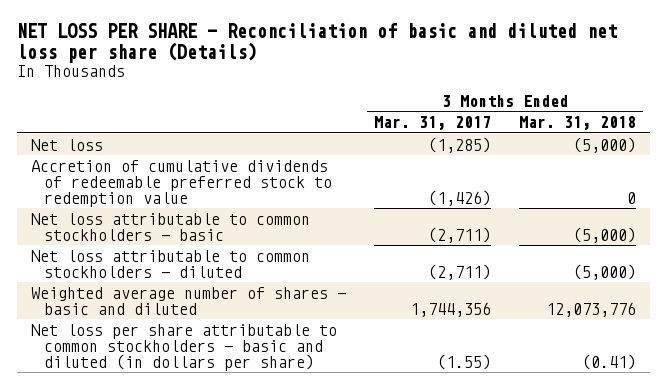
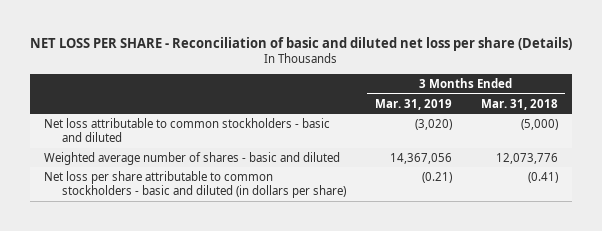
- | 3 Months Ended Mar. 31, 2017 | 3 Months Ended Mar. 31, 2018
+ | 3 Months Ended Mar. 31, 2019 | 3 Months Ended Mar. 31, 2018
- Net loss | (1,285) | (5,000)
- Accretion of cumulative dividends of redeemable preferred stock to redemption value | (1,426) | 0
- Net loss attributable to common stockholders - basic | (2,711) | (5,000)
- Net loss attributable to common stockholders - diluted | (2,711) | (5,000)
+ Net loss attributable to common stockholders - basic and diluted | (3,020) | (5,000)

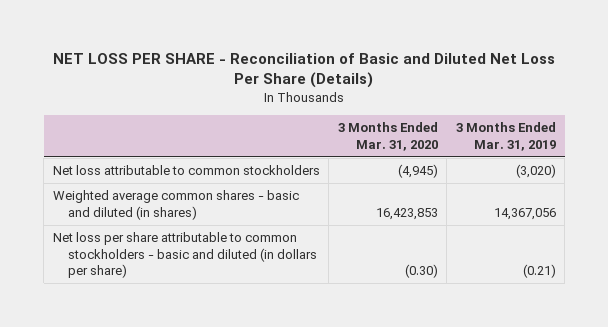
- NET LOSS PER SHARE - Reconciliation of basic and diluted net loss per share (Details)
+ NET LOSS PER SHARE - Reconciliation of Basic and Diluted Net Loss Per Share (Details)
- | 3 Months Ended Mar. 31, 2019 | 3 Months Ended Mar. 31, 2018
+ | 3 Months Ended Mar. 31, 2020 | 3 Months Ended Mar. 31, 2019
- Net loss attributable to common stockholders - basic and diluted | (3,020) | (5,000)
- Weighted average number of shares - basic and diluted | 14,367,056 | 12,073,776
+ Net loss attributable to common stockholders | (4,945) | (3,020)
+ Weighted average common shares - basic and diluted (in shares) | 16,423,853 | 14,367,056

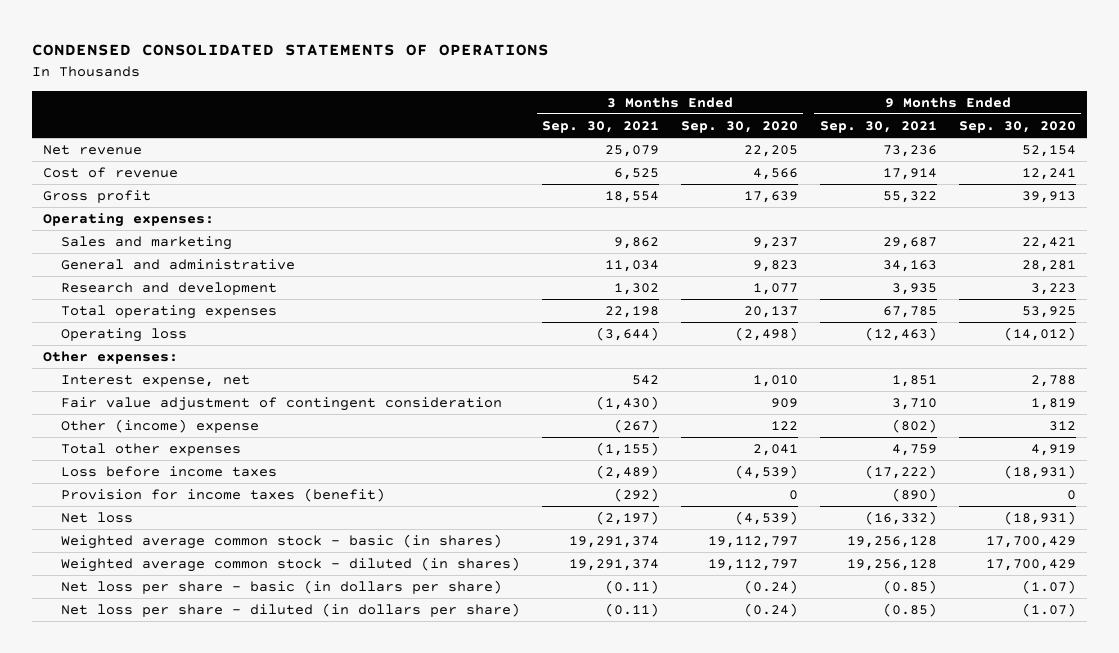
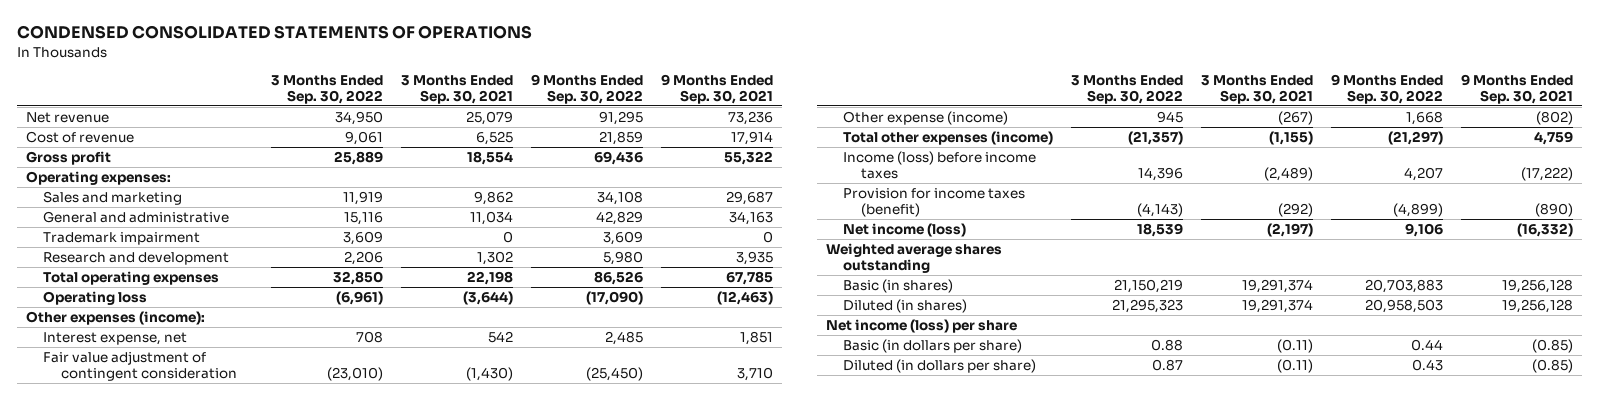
- | 3 Months Ended Sep. 30, 2021 | 3 Months Ended Sep. 30, 2020 | 9 Months Ended Sep. 30, 2021 | 9 Months Ended Sep. 30, 2020
+ | 3 Months Ended Sep. 30, 2022 | 3 Months Ended Sep. 30, 2021 | 9 Months Ended Sep. 30, 2022 | 9 Months Ended Sep. 30, 2021
+ Trademark impairment | 3,609 | 0 | 3,609 | 0
- Other expenses:
+ Other expenses (income):
- Other (income) expense | (267) | 122 | (802) | 312
- Total other expenses | (1,155) | 2,041 | 4,759 | 4,919
- Loss before income taxes | (2,489) | (4,539) | (17,222) | (18,931)
+ Other expense (income) | 945 | (267) | 1,668 | (802)
+ Total other expenses (income) | (21,357) | (1,155) | (21,297) | 4,759
+ Income (loss) before income taxes | 14,396 | (2,489) | 4,207 | (17,222)
- Net loss | (2,197) | (4,539) | (16,332) | (18,931)
- Weighted average common stock - basic (in shares) | 19,291,374 | 19,112,797 | 19,256,128 | 17,700,429
- Weighted average common stock - diluted (in shares) | 19,291,374 | 19,112,797 | 19,256,128 | 17,700,429
- Net loss per share - basic (in dollars per share) | (0.11) | (0.24) | (0.85) | (1.07)
- Net loss per share - diluted (in dollars per share) | (0.11) | (0.24) | (0.85) | (1.07)
+ Net income (loss) | 18,539 | (2,197) | 9,106 | (16,332)
+ Weighted average shares outstanding
+ Basic (in shares) | 21,150,219 | 19,291,374 | 20,703,883 | 19,256,128
+ Diluted (in shares) | 21,295,323 | 19,291,374 | 20,958,503 | 19,256,128
+ Net income (loss) per share
+ Basic (in dollars per share) | 0.88 | (0.11) | 0.44 | (0.85)
+ Diluted (in dollars per share) | 0.87 | (0.11) | 0.43 | (0.85)

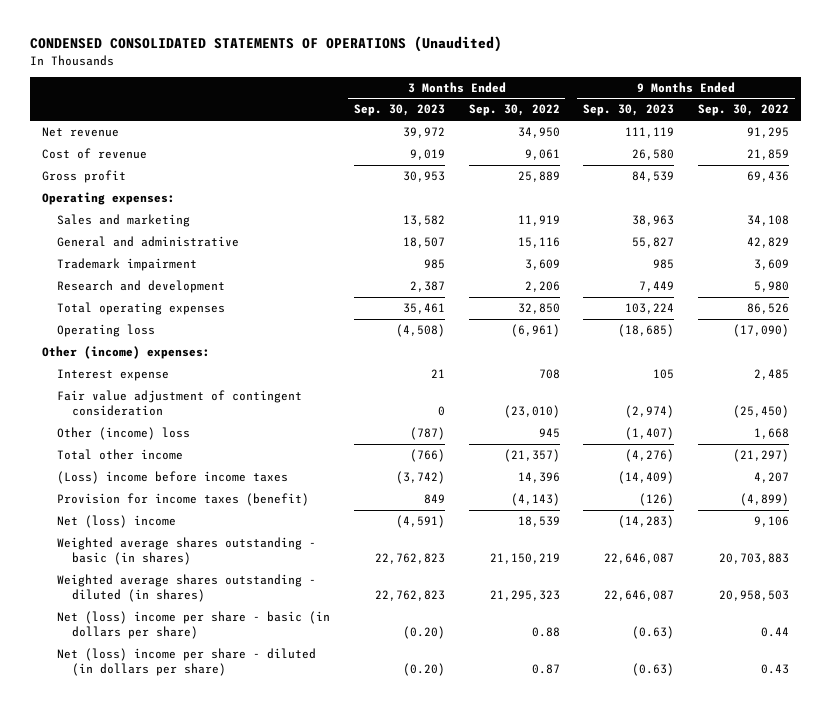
- CONDENSED CONSOLIDATED STATEMENTS OF OPERATIONS
+ CONDENSED CONSOLIDATED STATEMENTS OF OPERATIONS (Unaudited)
- | 3 Months Ended Sep. 30, 2022 | 3 Months Ended Sep. 30, 2021 | 9 Months Ended Sep. 30, 2022 | 9 Months Ended Sep. 30, 2021
+ | 3 Months Ended Sep. 30, 2023 | 3 Months Ended Sep. 30, 2022 | 9 Months Ended Sep. 30, 2023 | 9 Months Ended Sep. 30, 2022
- Other expenses (income):
- Interest expense, net | 708 | 542 | 2,485 | 1,851
+ Other (income) expenses:
+ Interest expense | 21 | 708 | 105 | 2,485
- Other expense (income) | 945 | (267) | 1,668 | (802)
- Total other expenses (income) | (21,357) | (1,155) | (21,297) | 4,759
- Income (loss) before income taxes | 14,396 | (2,489) | 4,207 | (17,222)
+ Other (income) loss | (787) | 945 | (1,407) | 1,668
+ Total other income | (766) | (21,357) | (4,276) | (21,297)
+ (Loss) income before income taxes | (3,742) | 14,396 | (14,409) | 4,207
- Net income (loss) | 18,539 | (2,197) | 9,106 | (16,332)
- Weighted average shares outstanding
- Basic (in shares) | 21,150,219 | 19,291,374 | 20,703,883 | 19,256,128
- Diluted (in shares) | 21,295,323 | 19,291,374 | 20,958,503 | 19,256,128
- Net income (loss) per share
- Basic (in dollars per share) | 0.88 | (0.11) | 0.44 | (0.85)
- Diluted (in dollars per share) | 0.87 | (0.11) | 0.43 | (0.85)
+ Net (loss) income | (4,591) | 18,539 | (14,283) | 9,106
+ Weighted average shares outstanding - basic (in shares) | 22,762,823 | 21,150,219 | 22,646,087 | 20,703,883
+ Weighted average shares outstanding - diluted (in shares) | 22,762,823 | 21,295,323 | 22,646,087 | 20,958,503
+ Net (loss) income per share - basic (in dollars per share) | (0.20) | 0.88 | (0.63) | 0.44
+ Net (loss) income per share - diluted (in dollars per share) | (0.20) | 0.87 | (0.63) | 0.43

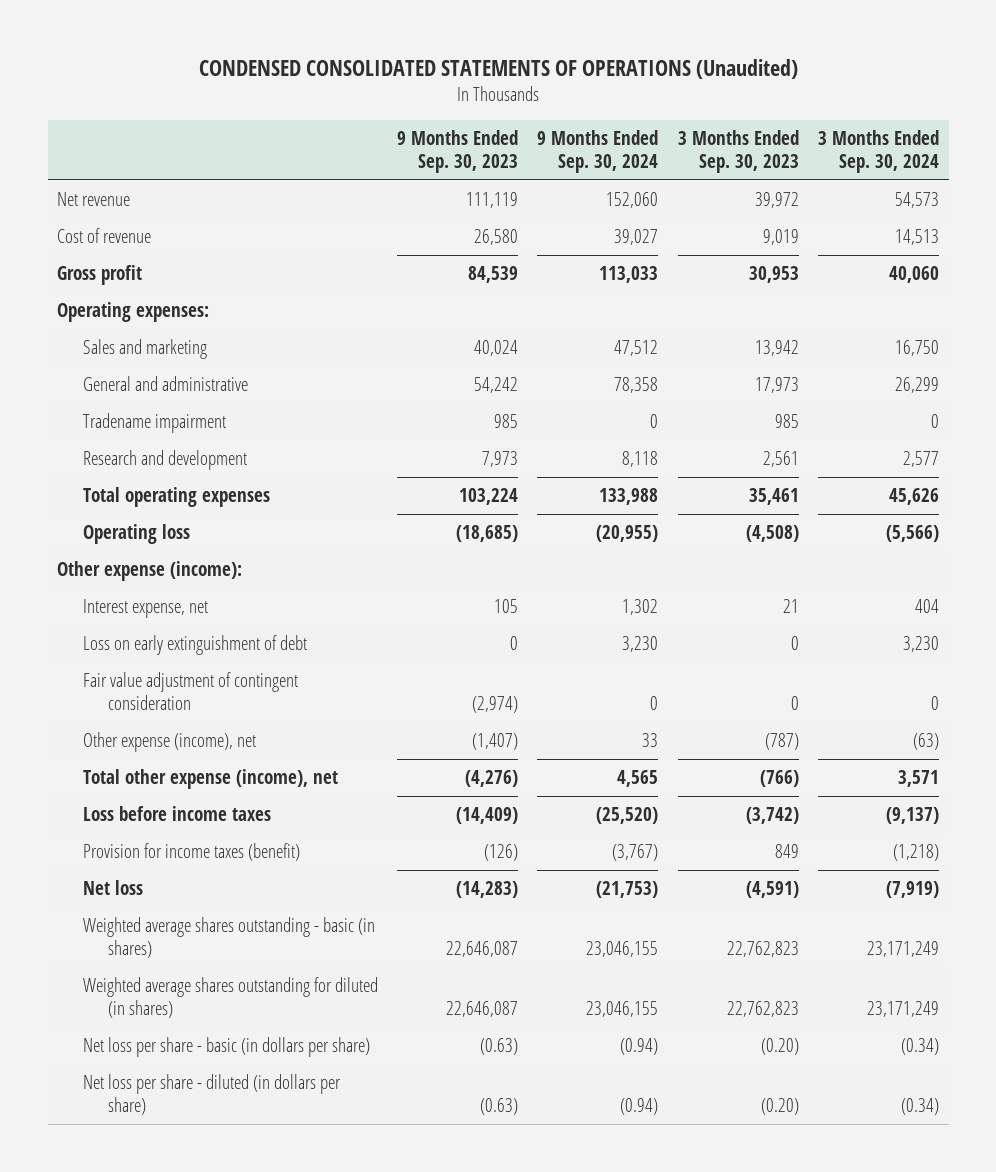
- | 3 Months Ended Sep. 30, 2023 | 3 Months Ended Sep. 30, 2022 | 9 Months Ended Sep. 30, 2023 | 9 Months Ended Sep. 30, 2022
+ | 9 Months Ended Sep. 30, 2023 | 9 Months Ended Sep. 30, 2024 | 3 Months Ended Sep. 30, 2023 | 3 Months Ended Sep. 30, 2024
- Sales and marketing | 13,582 | 11,919 | 38,963 | 34,108
- General and administrative | 18,507 | 15,116 | 55,827 | 42,829
- Trademark impairment | 985 | 3,609 | 985 | 3,609
- Research and development | 2,387 | 2,206 | 7,449 | 5,980
+ Sales and marketing | 40,024 | 47,512 | 13,942 | 16,750
+ General and administrative | 54,242 | 78,358 | 17,973 | 26,299
+ Tradename impairment | 985 | 0 | 985 | 0
+ Research and development | 7,973 | 8,118 | 2,561 | 2,577
- Other (income) expenses:
- Interest expense | 21 | 708 | 105 | 2,485
+ Other expense (income):
+ Interest expense, net | 105 | 1,302 | 21 | 404
+ Loss on early extinguishment of debt | 0 | 3,230 | 0 | 3,230
- Other (income) loss | (787) | 945 | (1,407) | 1,668
- Total other income | (766) | (21,357) | (4,276) | (21,297)
- (Loss) income before income taxes | (3,742) | 14,396 | (14,409) | 4,207
+ Other expense (income), net | (1,407) | 33 | (787) | (63)
+ Total other expense (income), net | (4,276) | 4,565 | (766) | 3,571
+ Loss before income taxes | (14,409) | (25,520) | (3,742) | (9,137)
- Net (loss) income | (4,591) | 18,539 | (14,283) | 9,106
+ Net loss | (14,283) | (21,753) | (4,591) | (7,919)
- Weighted average shares outstanding - diluted (in shares) | 22,762,823 | 21,295,323 | 22,646,087 | 20,958,503
- Net (loss) income per share - basic (in dollars per share) | (0.20) | 0.88 | (0.63) | 0.44
- Net (loss) income per share - diluted (in dollars per share) | (0.20) | 0.87 | (0.63) | 0.43
+ Weighted average shares outstanding for diluted (in shares) | 22,646,087 | 23,046,155 | 22,762,823 | 23,171,249
+ Net loss per share - basic (in dollars per share) | (0.63) | (0.94) | (0.20) | (0.34)
+ Net loss per share - diluted (in dollars per share) | (0.63) | (0.94) | (0.20) | (0.34)

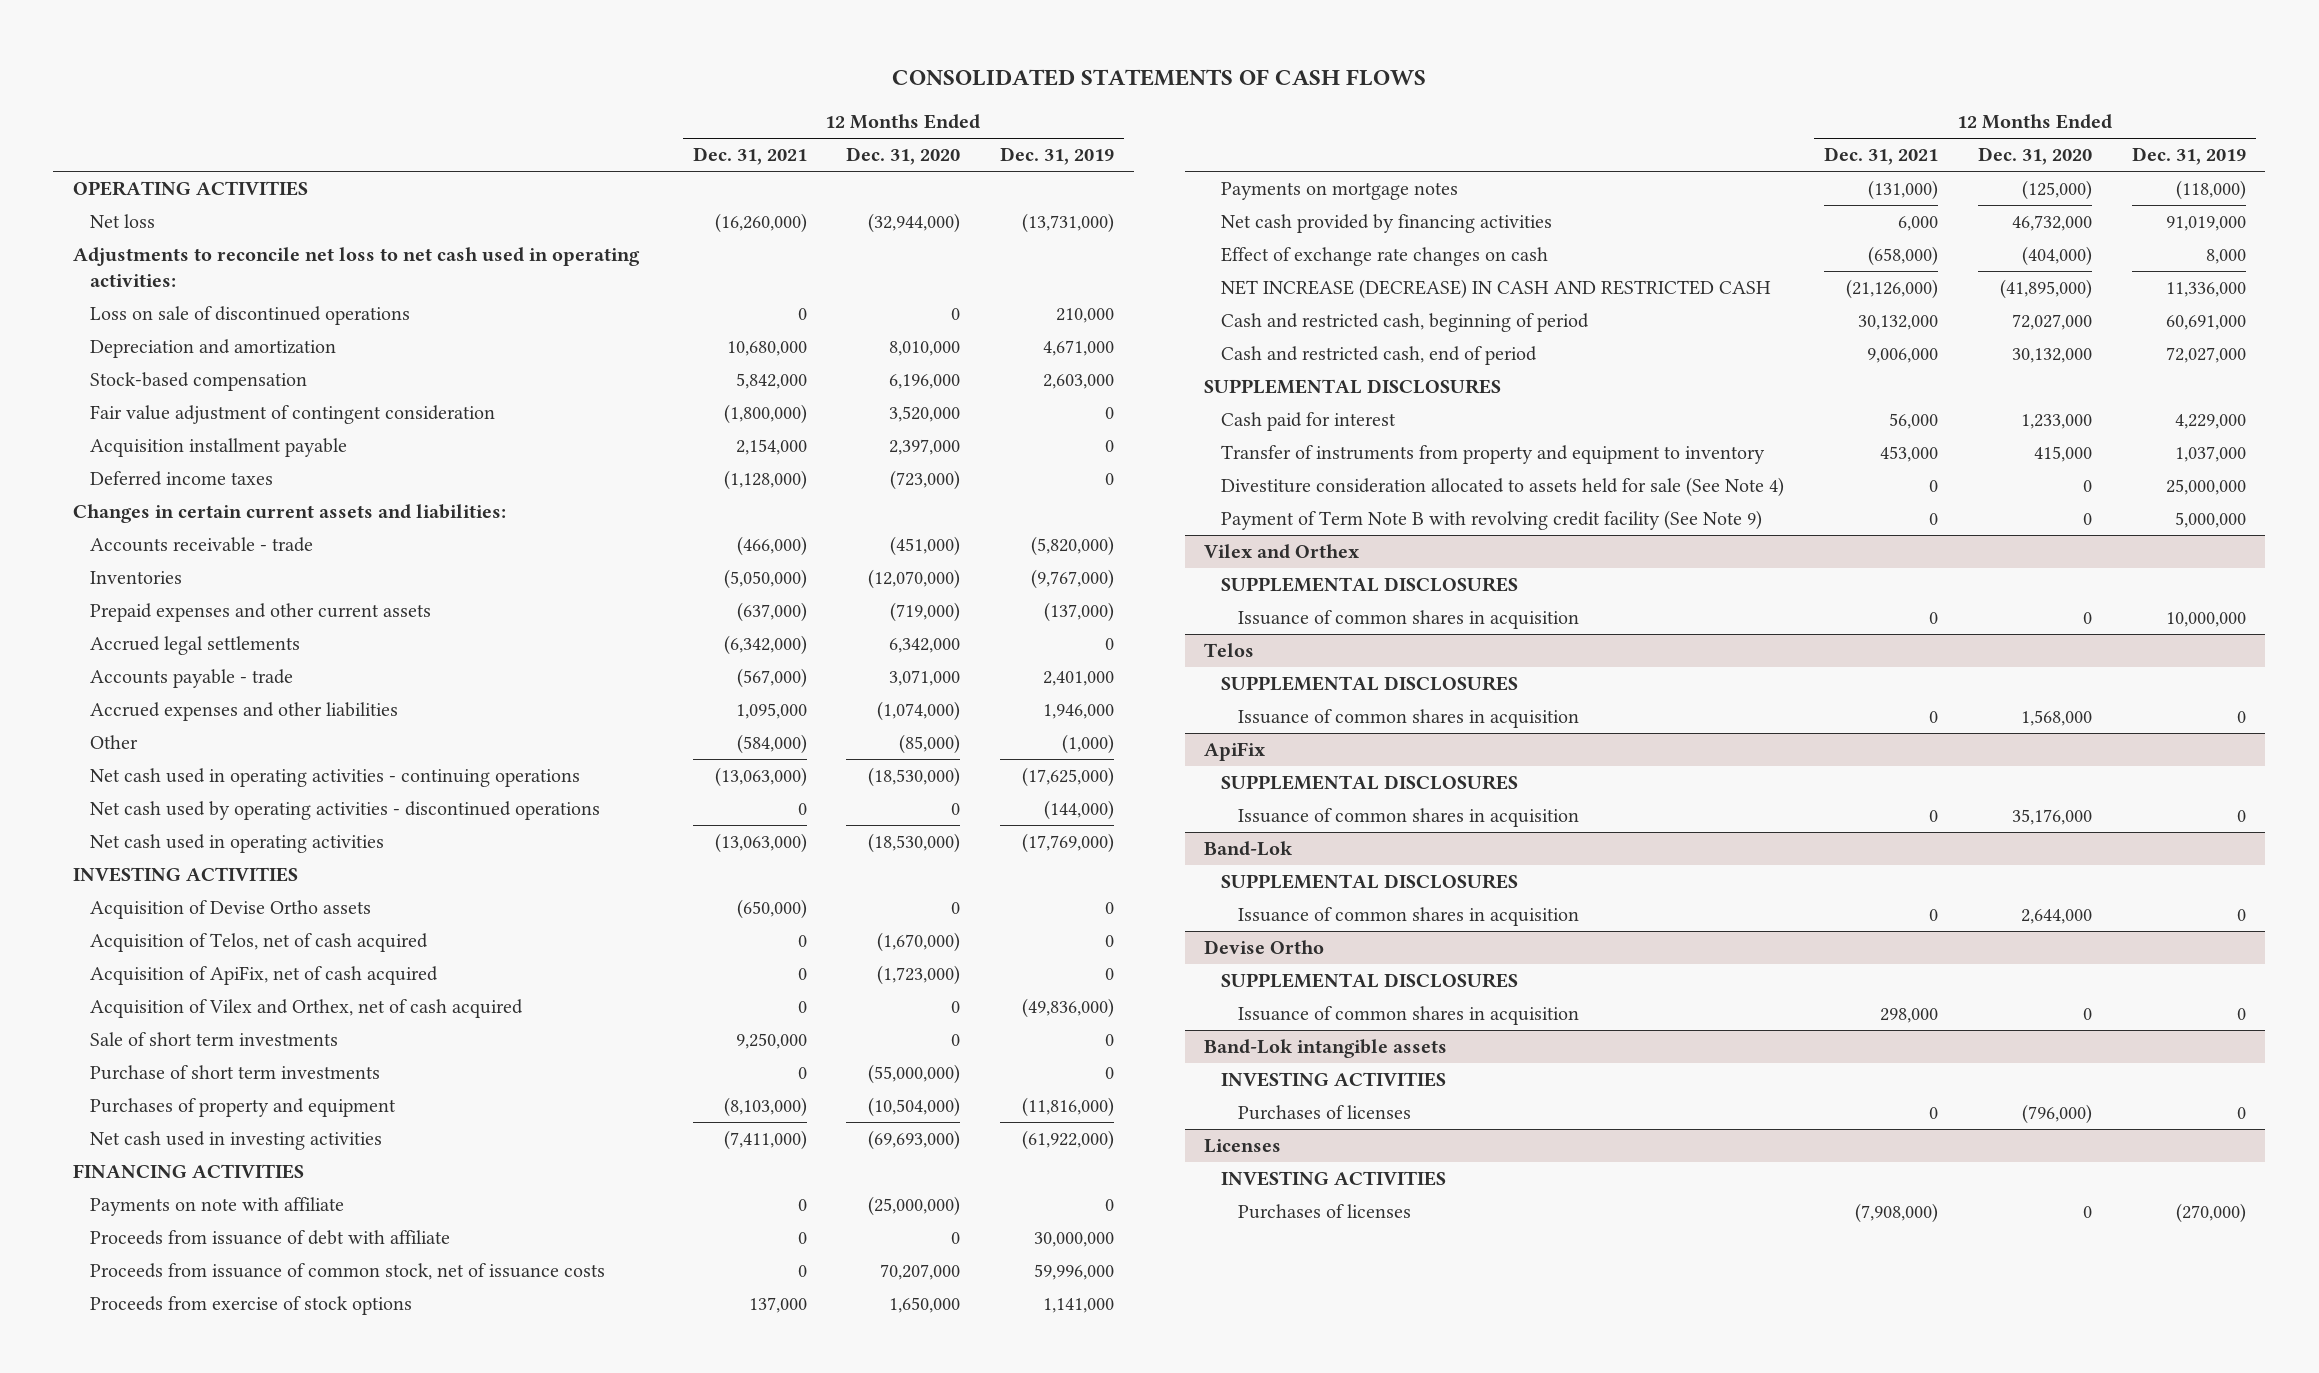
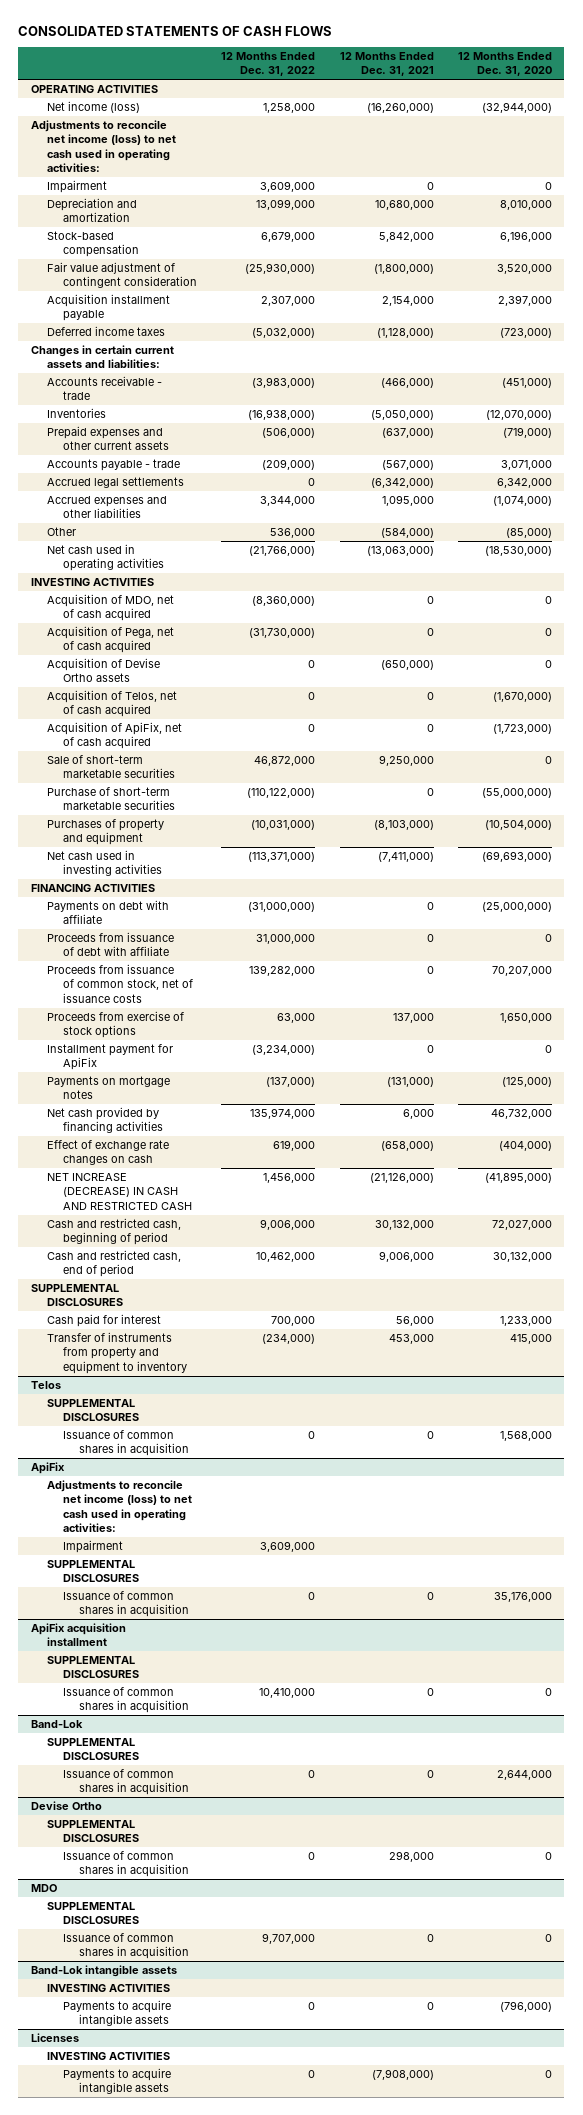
- | 12 Months Ended Dec. 31, 2021 | 12 Months Ended Dec. 31, 2020 | 12 Months Ended Dec. 31, 2019
+ | 12 Months Ended Dec. 31, 2022 | 12 Months Ended Dec. 31, 2021 | 12 Months Ended Dec. 31, 2020
- Net loss | (16,260,000) | (32,944,000) | (13,731,000)
- Adjustments to reconcile net loss to net cash used in operating activities:
- Loss on sale of discontinued operations | 0 | 0 | 210,000
+ Net income (loss) | 1,258,000 | (16,260,000) | (32,944,000)
+ Adjustments to reconcile net income (loss) to net cash used in operating activities:
+ Impairment | 3,609,000 | 0 | 0
moved down: Accrued legal settlements | 0 | (6,342,000) | 6,342,000
- Net cash used in operating activities - continuing operations | (13,063,000) | (18,530,000) | (17,625,000)
- Net cash used by operating activities - discontinued operations | 0 | 0 | (144,000)
+ Acquisition of MDO, net of cash acquired | (8,360,000) | 0 | 0
+ Acquisition of Pega, net of cash acquired | (31,730,000) | 0 | 0
- Acquisition of Vilex and Orthex, net of cash acquired | 0 | 0 | (49,836,000)
- Sale of short term investments | 9,250,000 | 0 | 0
- Purchase of short term investments | 0 | (55,000,000) | 0
+ Sale of short-term marketable securities | 46,872,000 | 9,250,000 | 0
+ Purchase of short-term marketable securities | (110,122,000) | 0 | (55,000,000)
- Payments on note with affiliate | 0 | (25,000,000) | 0
+ Payments on debt with affiliate | (31,000,000) | 0 | (25,000,000)
+ Installment payment for ApiFix | (3,234,000) | 0 | 0
- Divestiture consideration allocated to assets held for sale (See Note 4) | 0 | 0 | 25,000,000
- Payment of Term Note B with revolving credit facility (See Note 9) | 0 | 0 | 5,000,000
- Vilex and Orthex
- SUPPLEMENTAL DISCLOSURES
- Issuance of common shares in acquisition | 0 | 0 | 10,000,000
@ ApiFix
+ Adjustments to reconcile net income (loss) to net cash used in operating activities:
+ Impairment | 3,609,000 | |
+ ApiFix acquisition installment
+ SUPPLEMENTAL DISCLOSURES
+ Issuance of common shares in acquisition | 10,410,000 | 0 | 0
+ MDO
+ SUPPLEMENTAL DISCLOSURES
+ Issuance of common shares in acquisition | 9,707,000 | 0 | 0
@ Band-Lok intangible assets
- Purchases of licenses | 0 | (796,000) | 0
+ Payments to acquire intangible assets | 0 | 0 | (796,000)
@ Licenses
- Purchases of licenses | (7,908,000) | 0 | (270,000)
+ Payments to acquire intangible assets | 0 | (7,908,000) | 0

